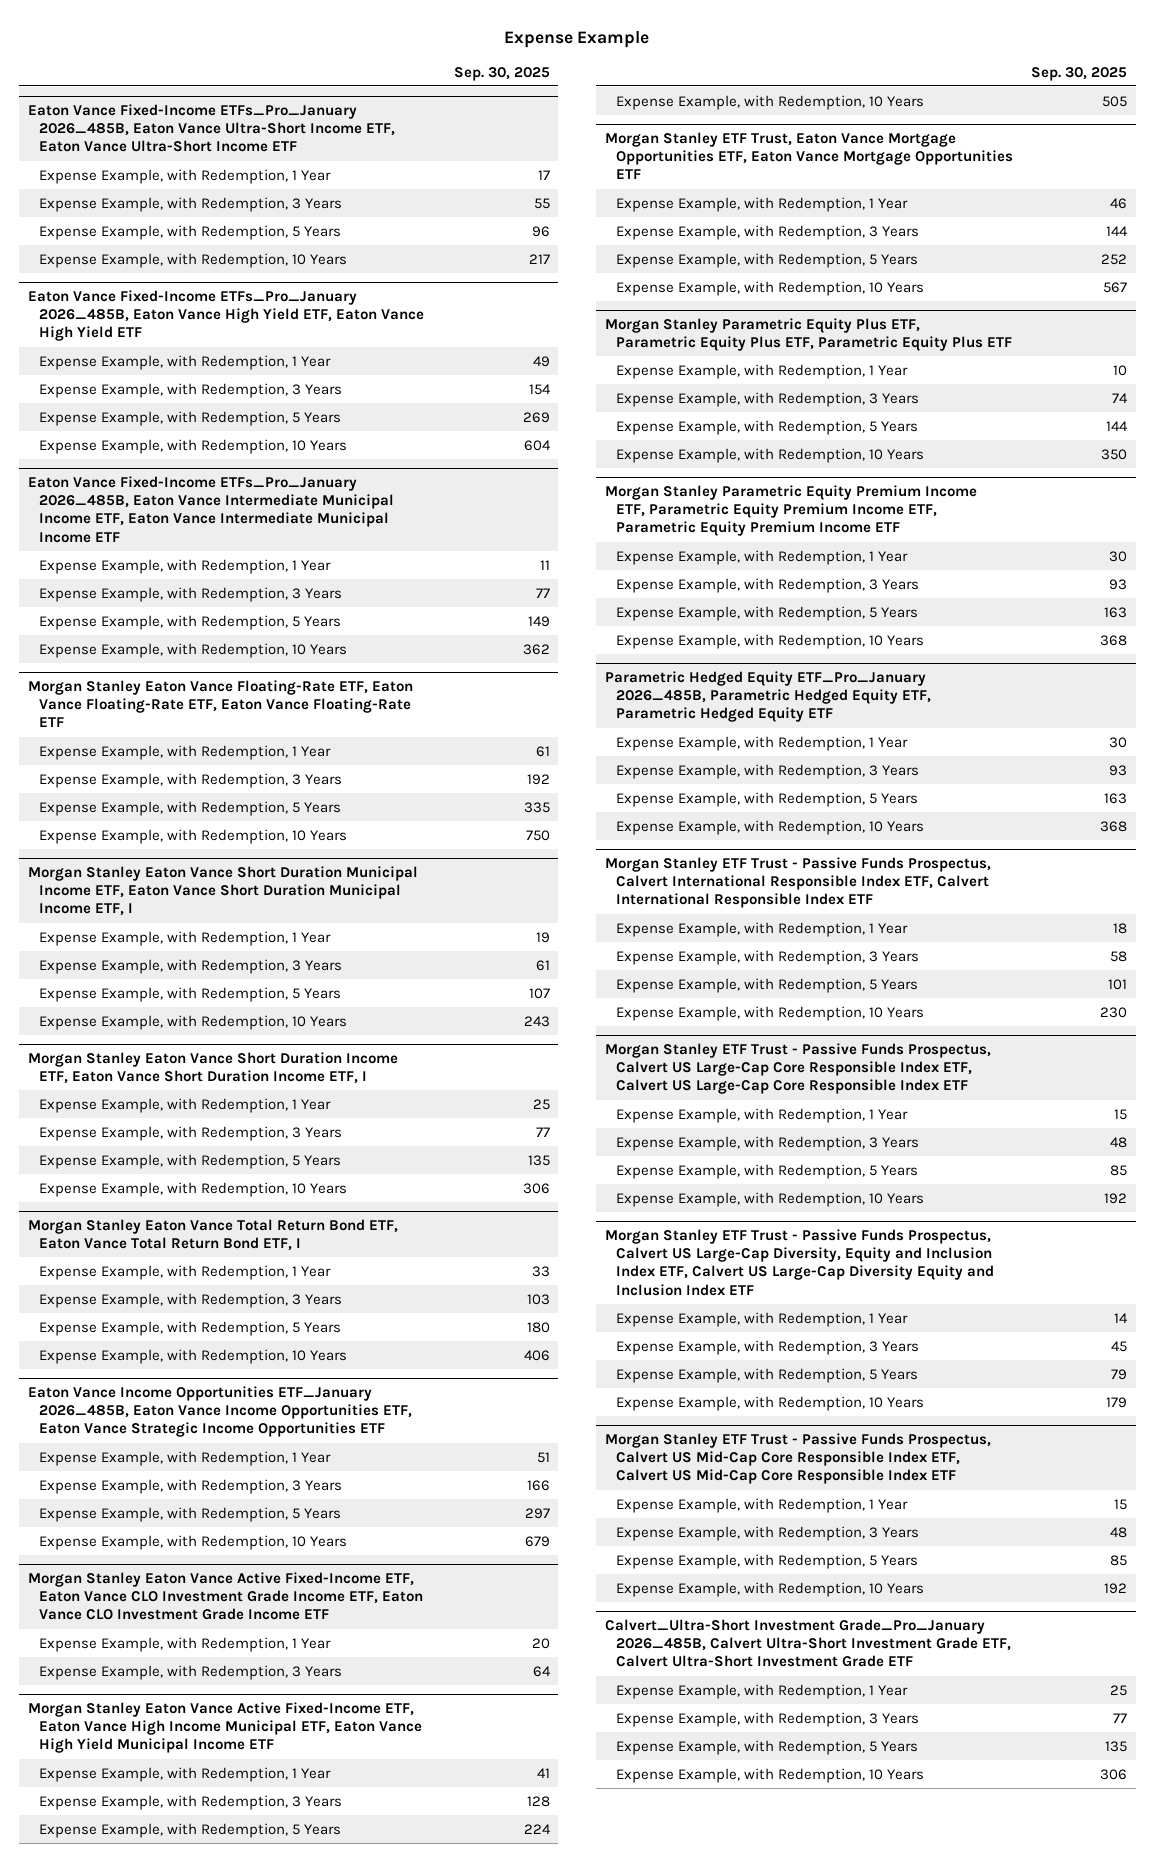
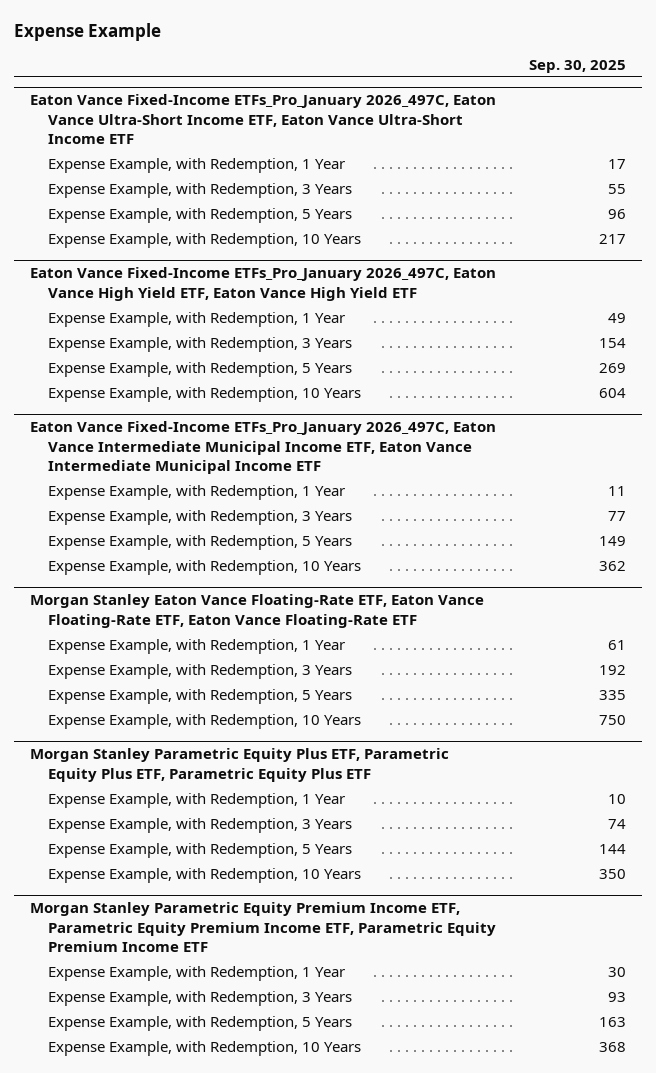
- Eaton Vance Fixed-Income ETFs_Pro_January 2026_485B, Eaton Vance Ultra-Short Income ETF, Eaton Vance Ultra-Short Income ETF
+ Eaton Vance Fixed-Income ETFs_Pro_January 2026_497C, Eaton Vance Ultra-Short Income ETF, Eaton Vance Ultra-Short Income ETF
- Eaton Vance Fixed-Income ETFs_Pro_January 2026_485B, Eaton Vance High Yield ETF, Eaton Vance High Yield ETF
+ Eaton Vance Fixed-Income ETFs_Pro_January 2026_497C, Eaton Vance High Yield ETF, Eaton Vance High Yield ETF
- Eaton Vance Fixed-Income ETFs_Pro_January 2026_485B, Eaton Vance Intermediate Municipal Income ETF, Eaton Vance Intermediate Municipal Income ETF
+ Eaton Vance Fixed-Income ETFs_Pro_January 2026_497C, Eaton Vance Intermediate Municipal Income ETF, Eaton Vance Intermediate Municipal Income ETF
- Morgan Stanley Eaton Vance Short Duration Municipal Income ETF, Eaton Vance Short Duration Municipal Income ETF, I
- Expense Example, with Redemption, 1 Year | 19
- Expense Example, with Redemption, 3 Years | 61
- Expense Example, with Redemption, 5 Years | 107
- Expense Example, with Redemption, 10 Years | 243
- Morgan Stanley Eaton Vance Short Duration Income ETF, Eaton Vance Short Duration Income ETF, I
- Expense Example, with Redemption, 1 Year | 25
- Expense Example, with Redemption, 3 Years | 77
- Expense Example, with Redemption, 5 Years | 135
- Expense Example, with Redemption, 10 Years | 306
- Morgan Stanley Eaton Vance Total Return Bond ETF, Eaton Vance Total Return Bond ETF, I
- Expense Example, with Redemption, 1 Year | 33
- Expense Example, with Redemption, 3 Years | 103
- Expense Example, with Redemption, 5 Years | 180
- Expense Example, with Redemption, 10 Years | 406
- Eaton Vance Income Opportunities ETF_January 2026_485B, Eaton Vance Income Opportunities ETF, Eaton Vance Strategic Income Opportunities ETF
- Expense Example, with Redemption, 1 Year | 51
- Expense Example, with Redemption, 3 Years | 166
- Expense Example, with Redemption, 5 Years | 297
- Expense Example, with Redemption, 10 Years | 679
- Morgan Stanley Eaton Vance Active Fixed-Income ETF, Eaton Vance CLO Investment Grade Income ETF, Eaton Vance CLO Investment Grade Income ETF
- Expense Example, with Redemption, 1 Year | 20
- Expense Example, with Redemption, 3 Years | 64
- Morgan Stanley Eaton Vance Active Fixed-Income ETF, Eaton Vance High Income Municipal ETF, Eaton Vance High Yield Municipal Income ETF
- Expense Example, with Redemption, 1 Year | 41
- Expense Example, with Redemption, 3 Years | 128
- Expense Example, with Redemption, 5 Years | 224
- Expense Example, with Redemption, 10 Years | 505
- Morgan Stanley ETF Trust, Eaton Vance Mortgage Opportunities ETF, Eaton Vance Mortgage Opportunities ETF
- Expense Example, with Redemption, 1 Year | 46
- Expense Example, with Redemption, 3 Years | 144
- Expense Example, with Redemption, 5 Years | 252
- Expense Example, with Redemption, 10 Years | 567
- Parametric Hedged Equity ETF_Pro_January 2026_485B, Parametric Hedged Equity ETF, Parametric Hedged Equity ETF
- Expense Example, with Redemption, 1 Year | 30
- Expense Example, with Redemption, 3 Years | 93
- Expense Example, with Redemption, 5 Years | 163
- Expense Example, with Redemption, 10 Years | 368
- Morgan Stanley ETF Trust - Passive Funds Prospectus, Calvert International Responsible Index ETF, Calvert International Responsible Index ETF
- Expense Example, with Redemption, 1 Year | 18
- Expense Example, with Redemption, 3 Years | 58
- Expense Example, with Redemption, 5 Years | 101
- Expense Example, with Redemption, 10 Years | 230
- Morgan Stanley ETF Trust - Passive Funds Prospectus, Calvert US Large-Cap Core Responsible Index ETF, Calvert US Large-Cap Core Responsible Index ETF
- Expense Example, with Redemption, 1 Year | 15
- Expense Example, with Redemption, 3 Years | 48
- Expense Example, with Redemption, 5 Years | 85
- Expense Example, with Redemption, 10 Years | 192
- Morgan Stanley ETF Trust - Passive Funds Prospectus, Calvert US Large-Cap Diversity, Equity and Inclusion Index ETF, Calvert US Large-Cap Diversity Equity and Inclusion Index ETF
- Expense Example, with Redemption, 1 Year | 14
- Expense Example, with Redemption, 3 Years | 45
- Expense Example, with Redemption, 5 Years | 79
- Expense Example, with Redemption, 10 Years | 179
- Morgan Stanley ETF Trust - Passive Funds Prospectus, Calvert US Mid-Cap Core Responsible Index ETF, Calvert US Mid-Cap Core Responsible Index ETF
- Expense Example, with Redemption, 1 Year | 15
- Expense Example, with Redemption, 3 Years | 48
- Expense Example, with Redemption, 5 Years | 85
- Expense Example, with Redemption, 10 Years | 192
- Calvert_Ultra-Short Investment Grade_Pro_January 2026_485B, Calvert Ultra-Short Investment Grade ETF, Calvert Ultra-Short Investment Grade ETF
- Expense Example, with Redemption, 1 Year | 25
- Expense Example, with Redemption, 3 Years | 77
- Expense Example, with Redemption, 5 Years | 135
- Expense Example, with Redemption, 10 Years | 306

